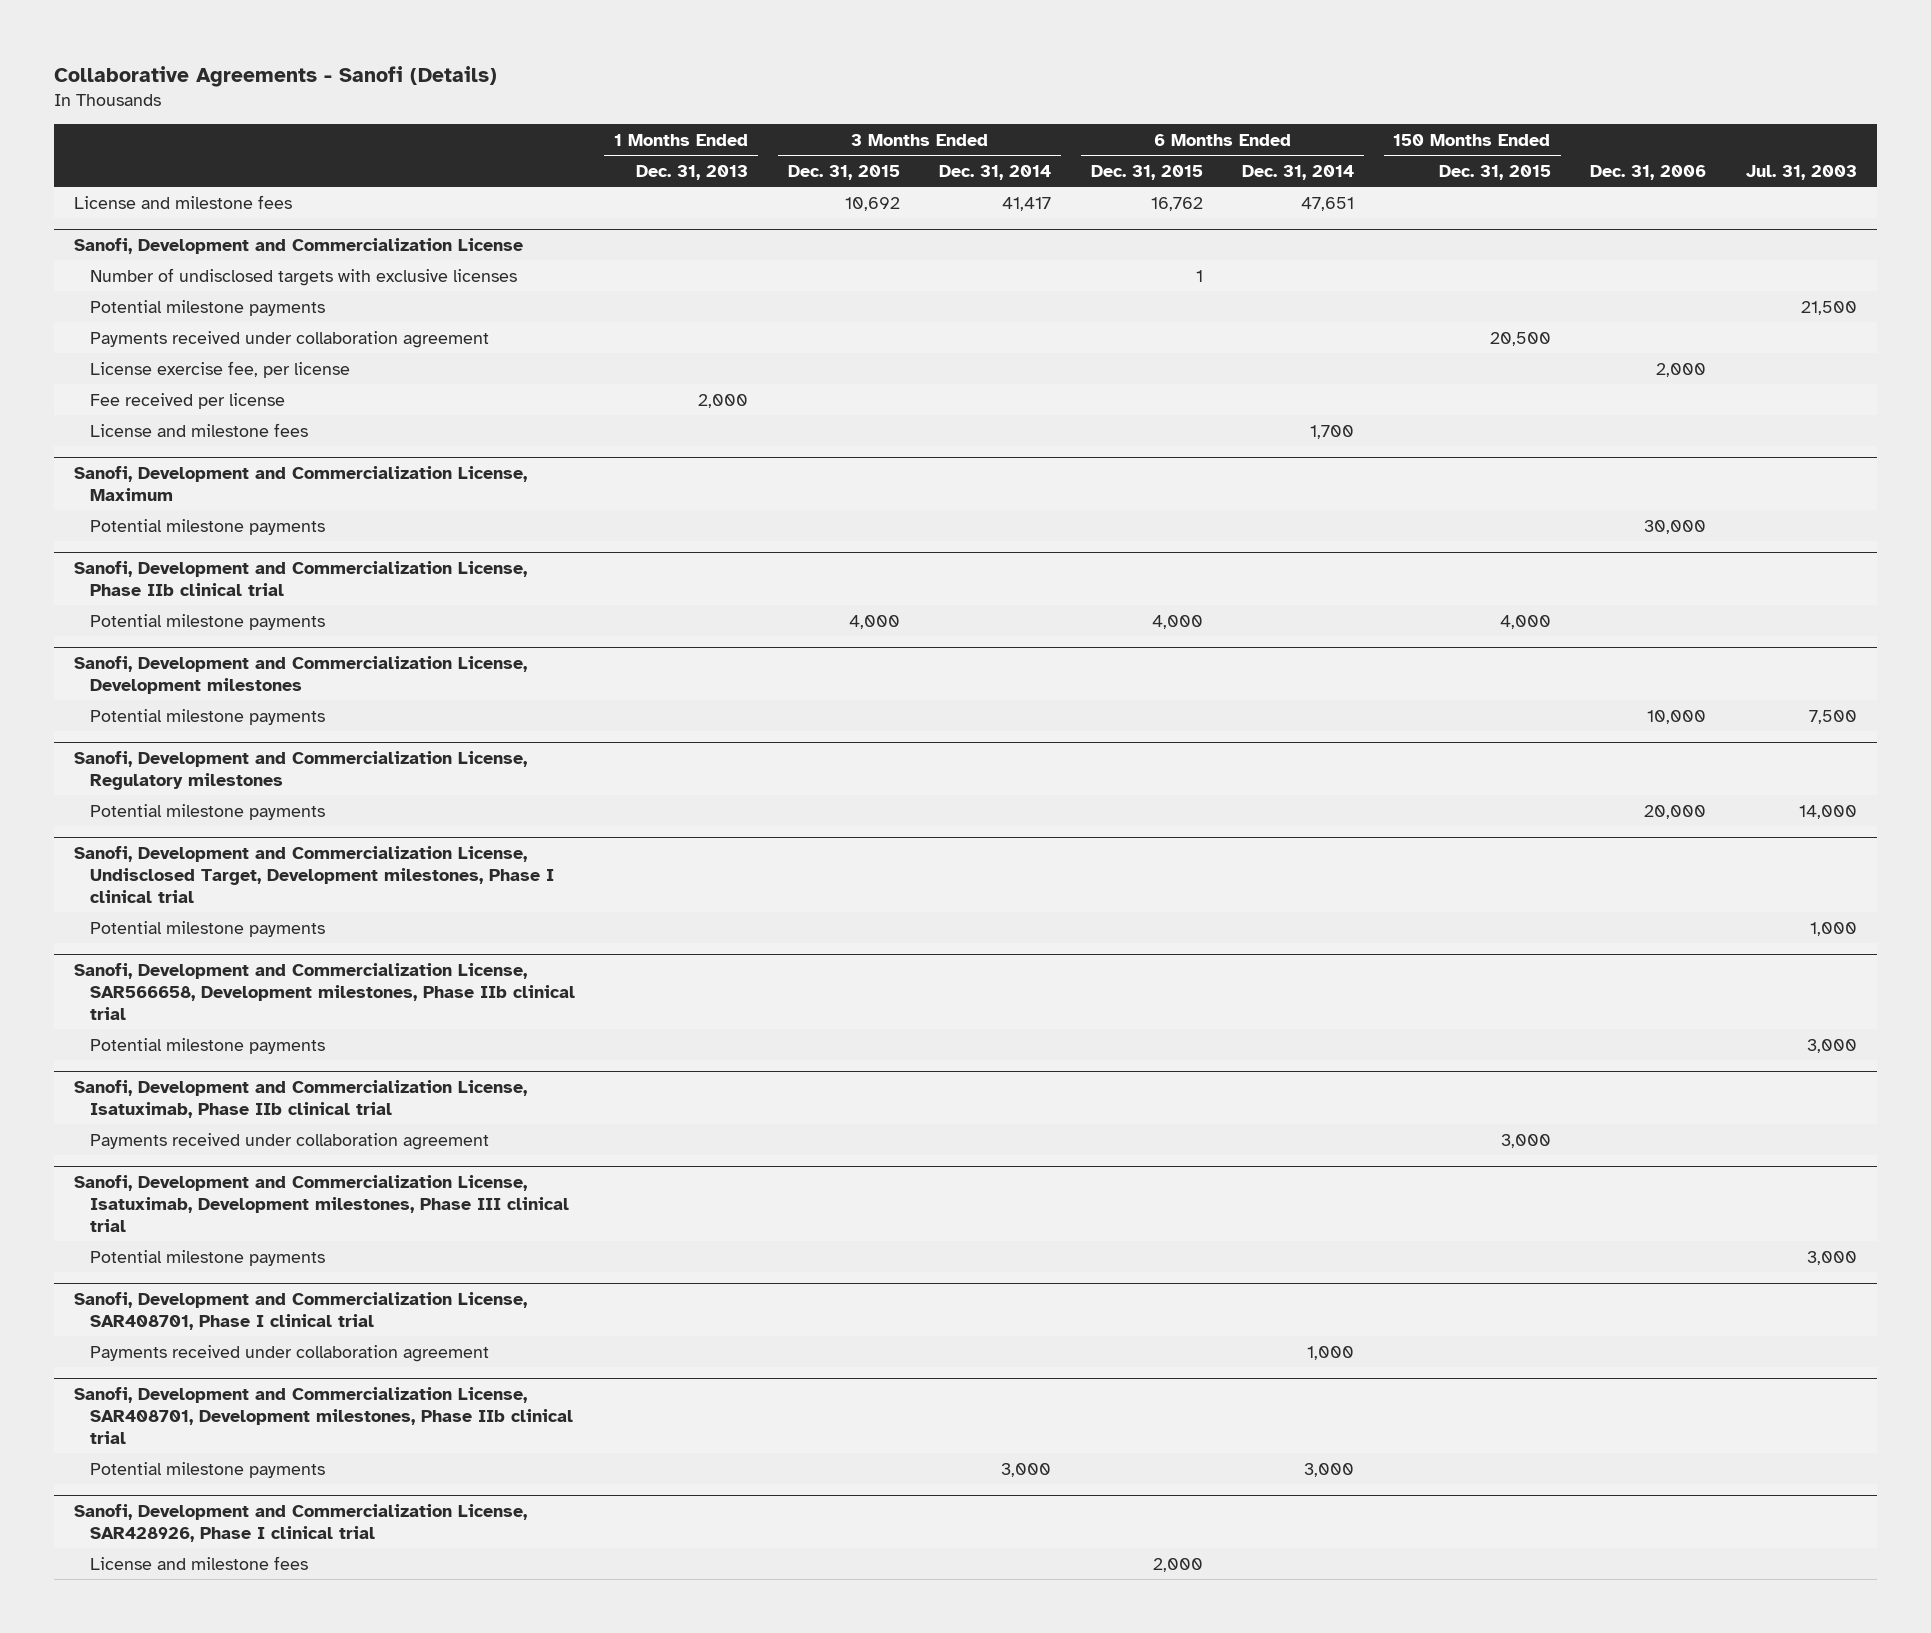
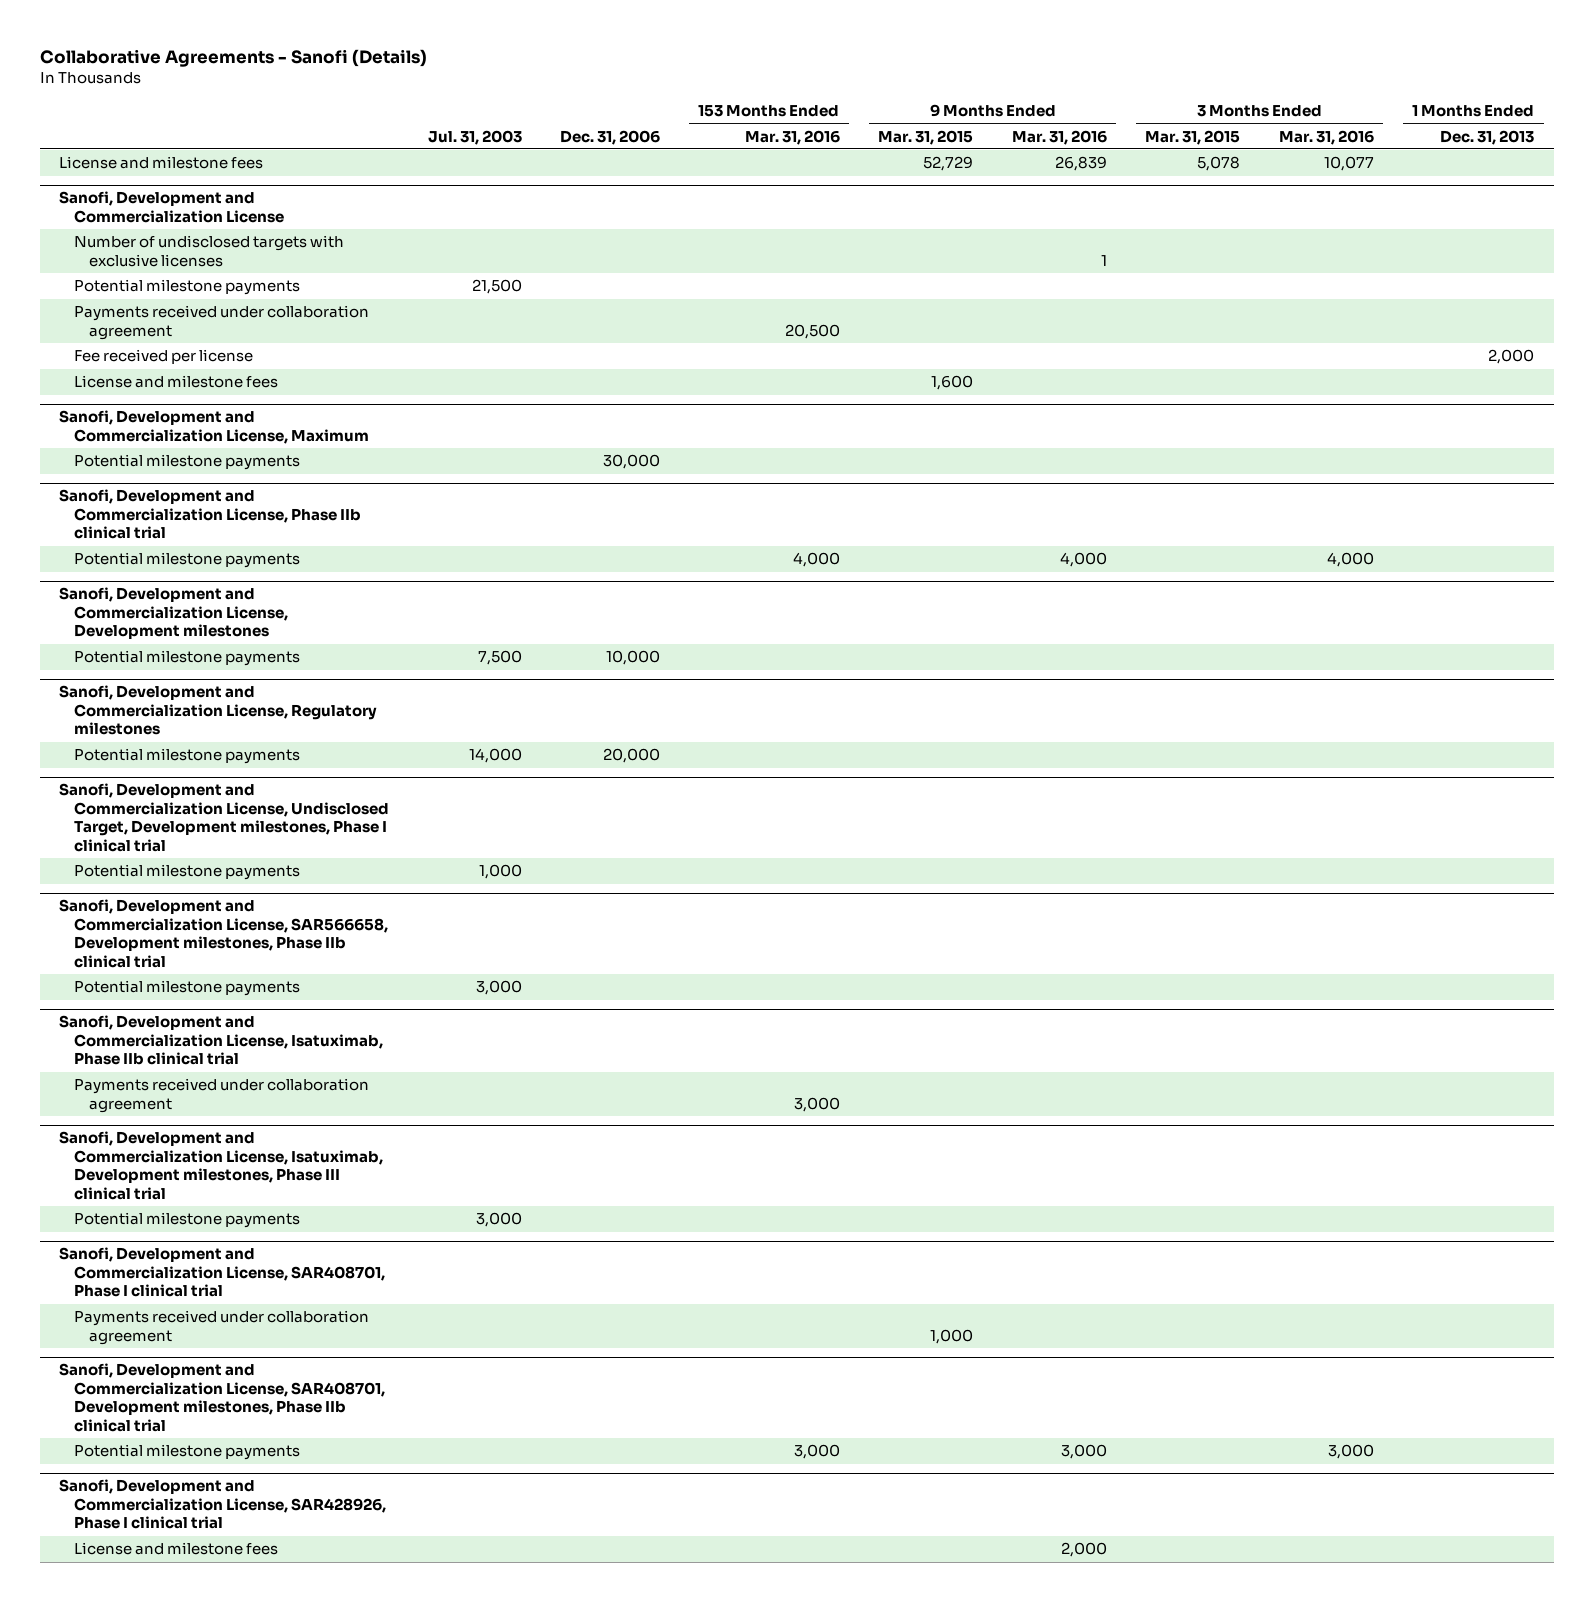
- | 1 Months Ended Dec. 31, 2013 | 3 Months Ended Dec. 31, 2015 | 3 Months Ended Dec. 31, 2014 | 6 Months Ended Dec. 31, 2015 | 6 Months Ended Dec. 31, 2014 | 150 Months Ended Dec. 31, 2015 | Dec. 31, 2006 | Jul. 31, 2003
+ | Jul. 31, 2003 | Dec. 31, 2006 | 153 Months Ended Mar. 31, 2016 | 9 Months Ended Mar. 31, 2015 | 9 Months Ended Mar. 31, 2016 | 3 Months Ended Mar. 31, 2015 | 3 Months Ended Mar. 31, 2016 | 1 Months Ended Dec. 31, 2013
@ Sanofi, Development and Commercialization License
- License exercise fee, per license | | | | | | | 2,000 |

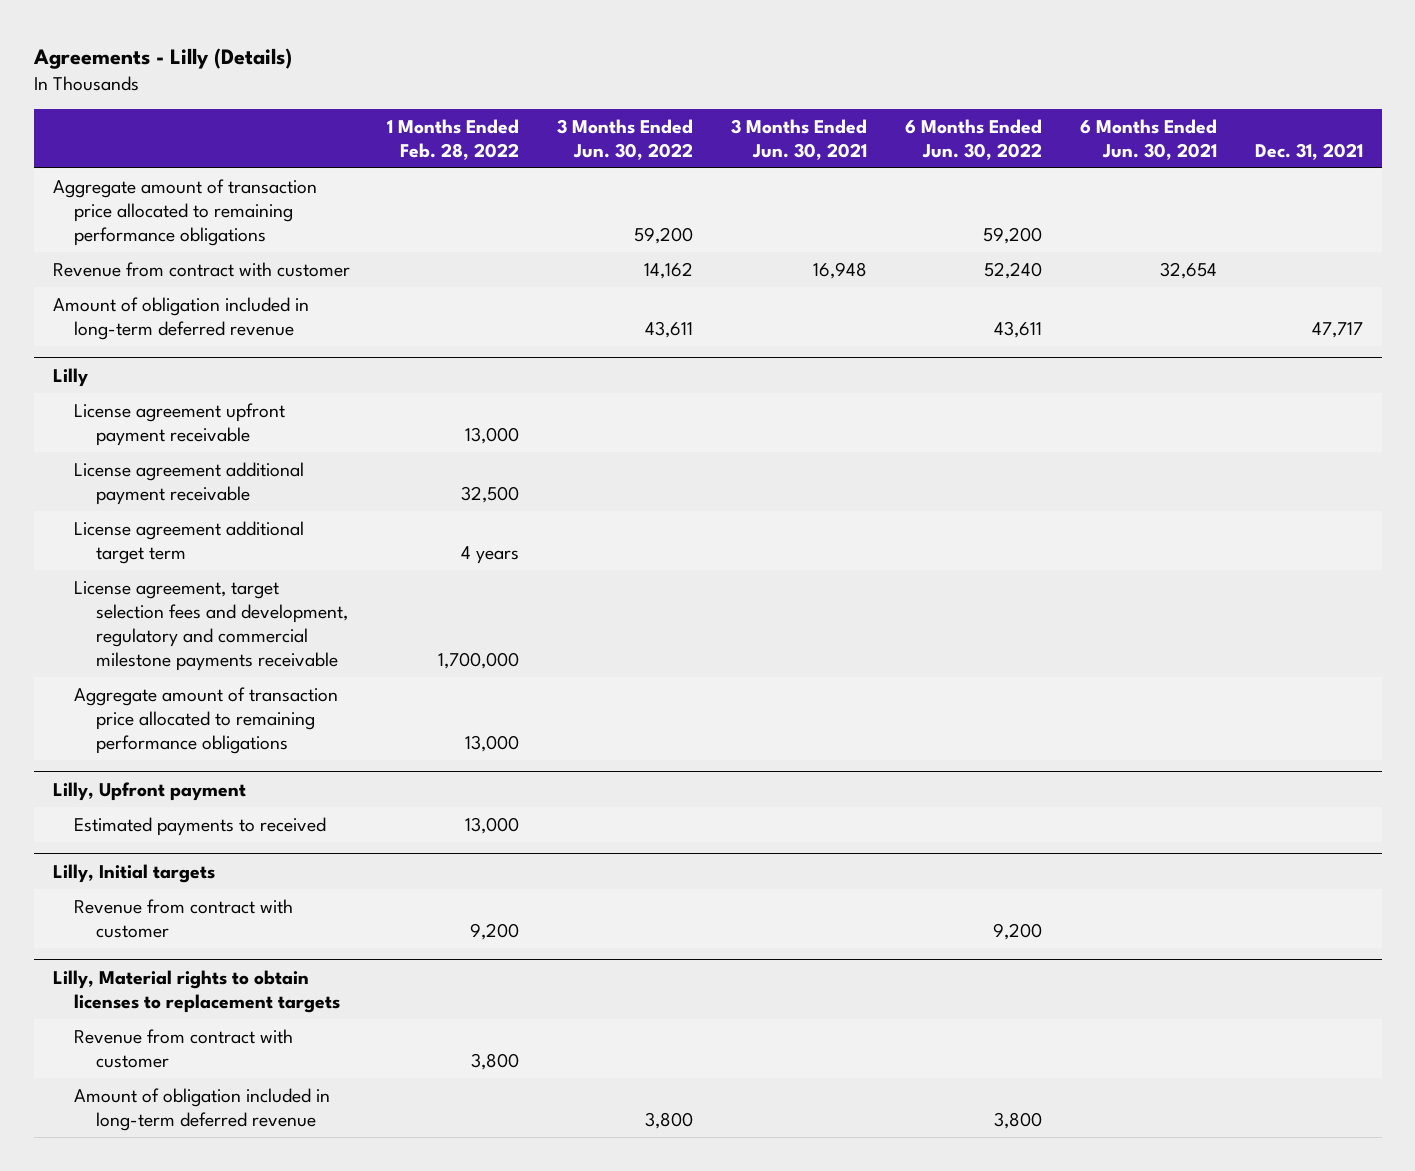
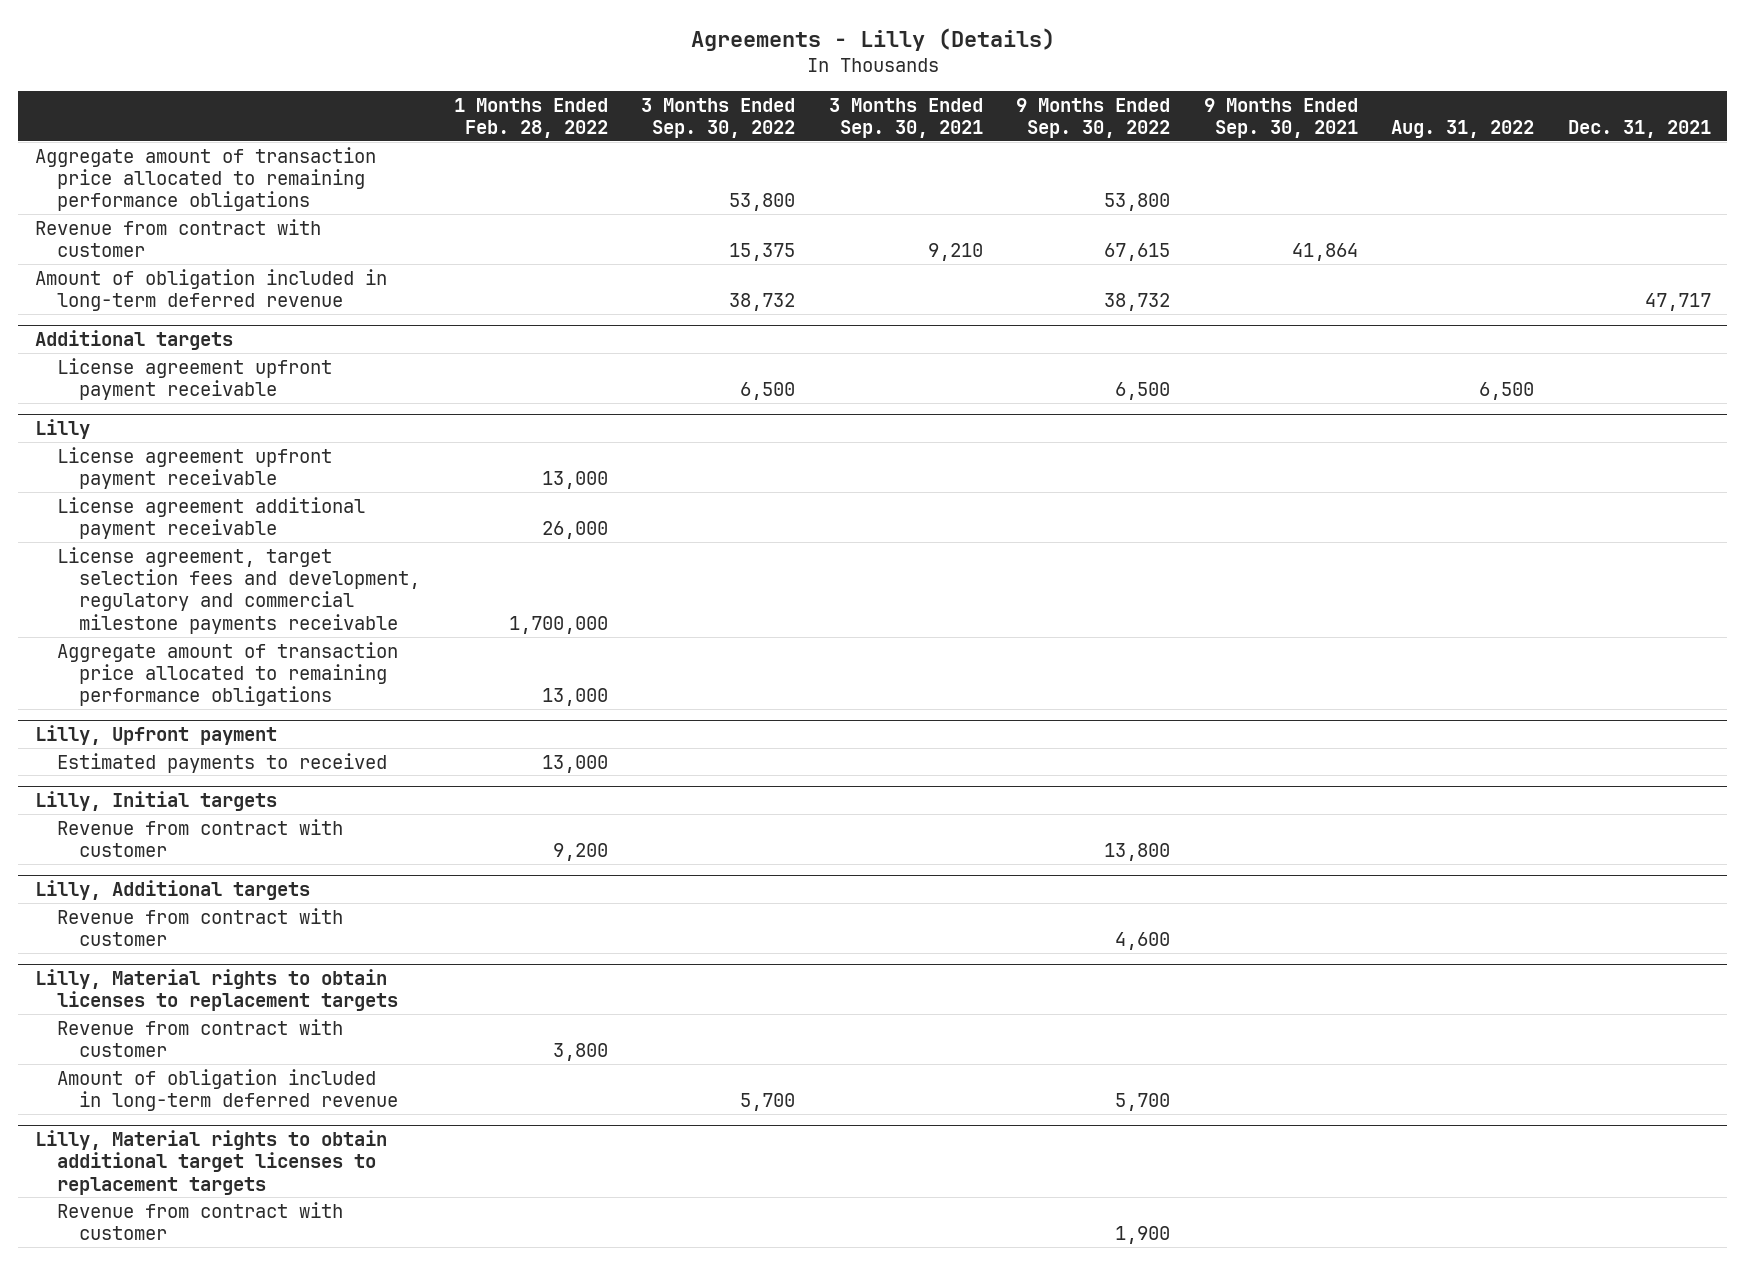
- | 1 Months Ended Feb. 28, 2022 | 3 Months Ended Jun. 30, 2022 | 3 Months Ended Jun. 30, 2021 | 6 Months Ended Jun. 30, 2022 | 6 Months Ended Jun. 30, 2021 | Dec. 31, 2021
+ | 1 Months Ended Feb. 28, 2022 | 3 Months Ended Sep. 30, 2022 | 3 Months Ended Sep. 30, 2021 | 9 Months Ended Sep. 30, 2022 | 9 Months Ended Sep. 30, 2021 | Aug. 31, 2022 | Dec. 31, 2021
+ Additional targets
+ License agreement upfront payment receivable | | 6,500 | | 6,500 | | 6,500 |
@ Lilly
- License agreement additional payment receivable | 32,500 | | | | |
- License agreement additional target term | 4 years | | | | |
+ License agreement additional payment receivable | 26,000 | | | | | |
+ Lilly, Additional targets
+ Revenue from contract with customer | | | | 4,600 | | |
+ Lilly, Material rights to obtain additional target licenses to replacement targets
+ Revenue from contract with customer | | | | 1,900 | | |

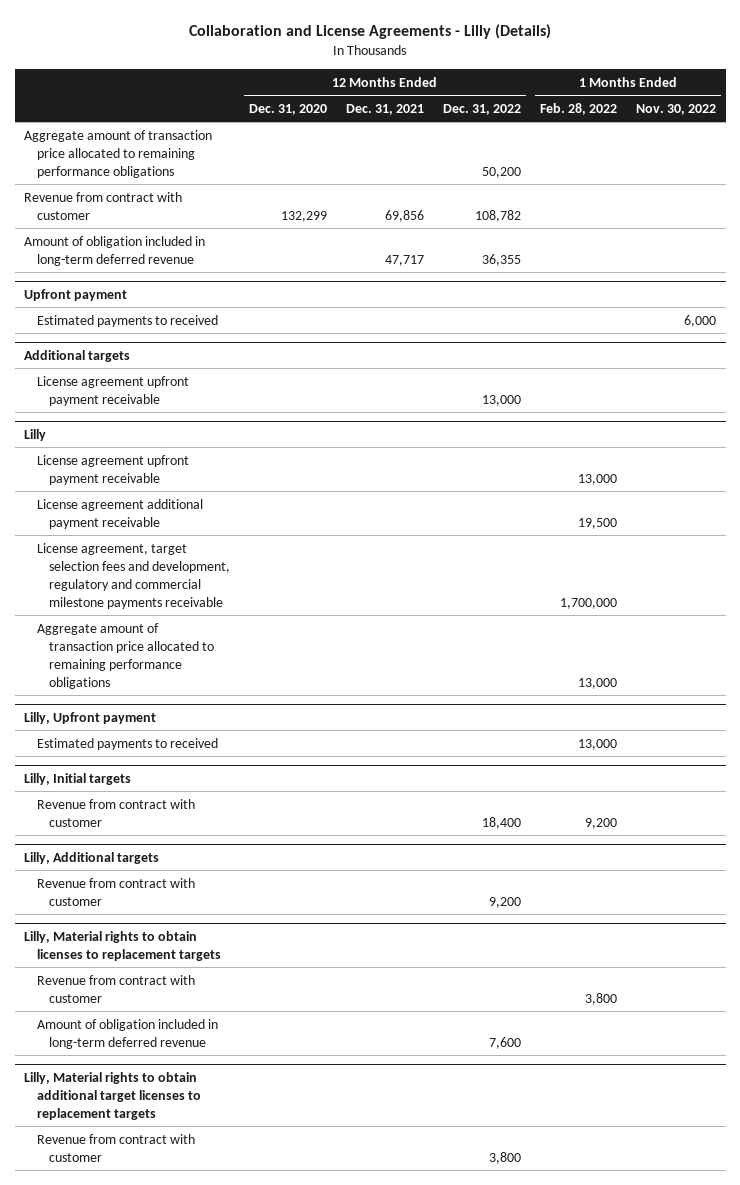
- Agreements - Lilly (Details)
+ Collaboration and License Agreements - Lilly (Details)
- | 1 Months Ended Feb. 28, 2022 | 3 Months Ended Sep. 30, 2022 | 3 Months Ended Sep. 30, 2021 | 9 Months Ended Sep. 30, 2022 | 9 Months Ended Sep. 30, 2021 | Aug. 31, 2022 | Dec. 31, 2021
+ | 12 Months Ended Dec. 31, 2020 | 12 Months Ended Dec. 31, 2021 | 12 Months Ended Dec. 31, 2022 | 1 Months Ended Feb. 28, 2022 | 1 Months Ended Nov. 30, 2022
+ Upfront payment
+ Estimated payments to received | | | | | 6,000
@ Lilly
- License agreement additional payment receivable | 26,000 | | | | | |
+ License agreement additional payment receivable | | | | 19,500 |

